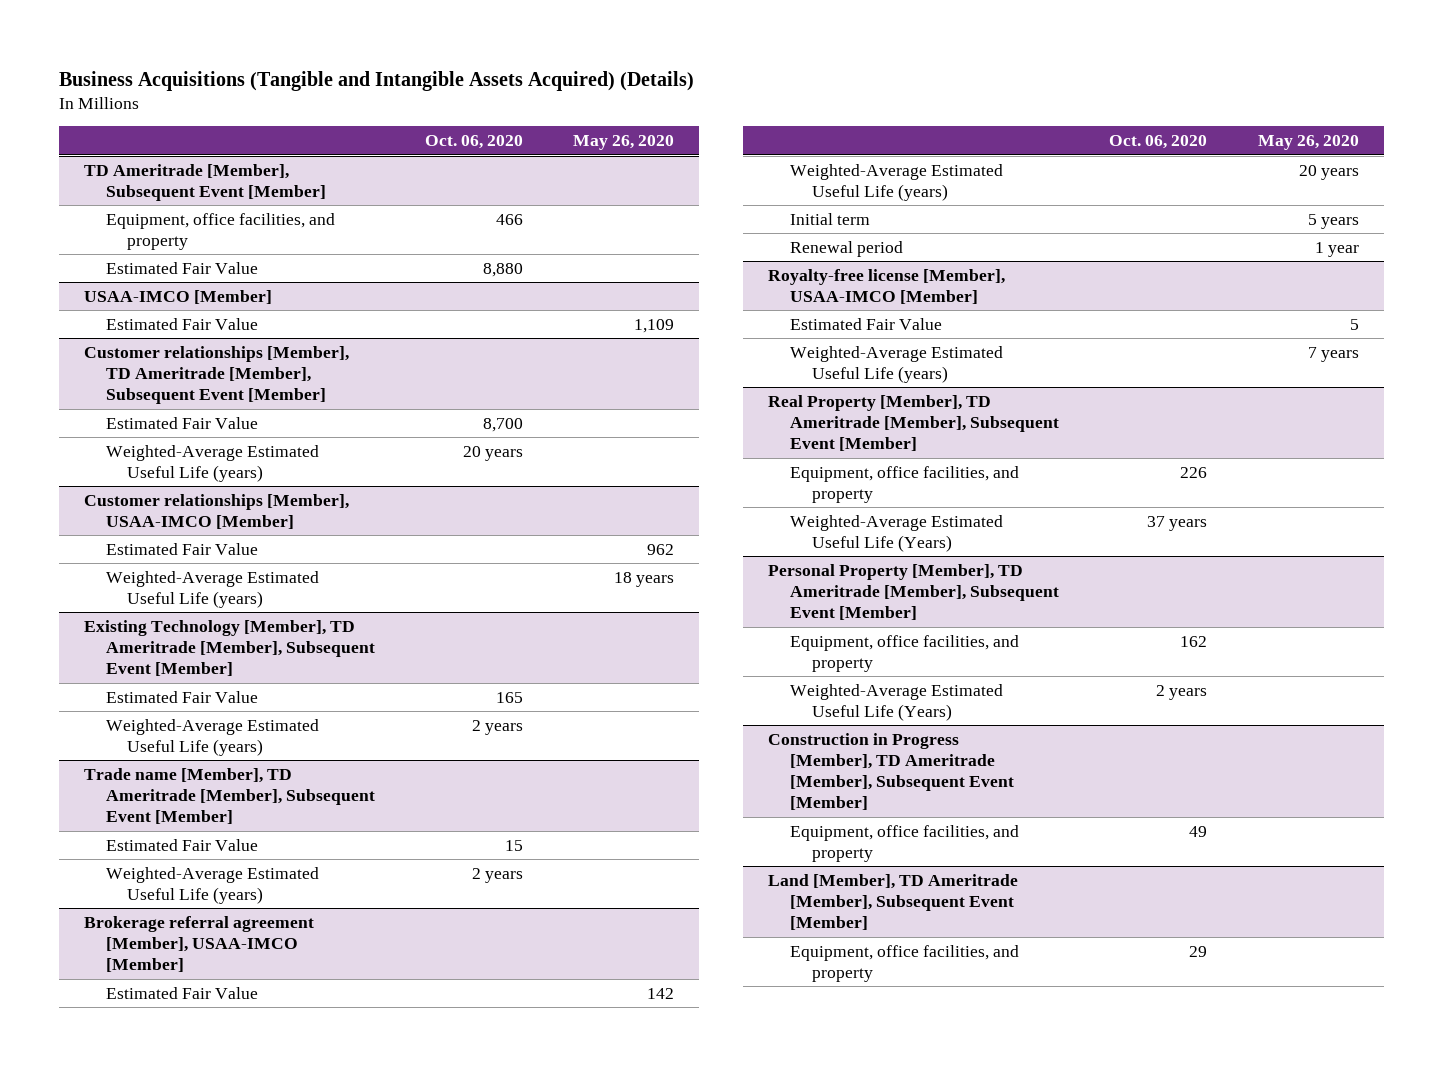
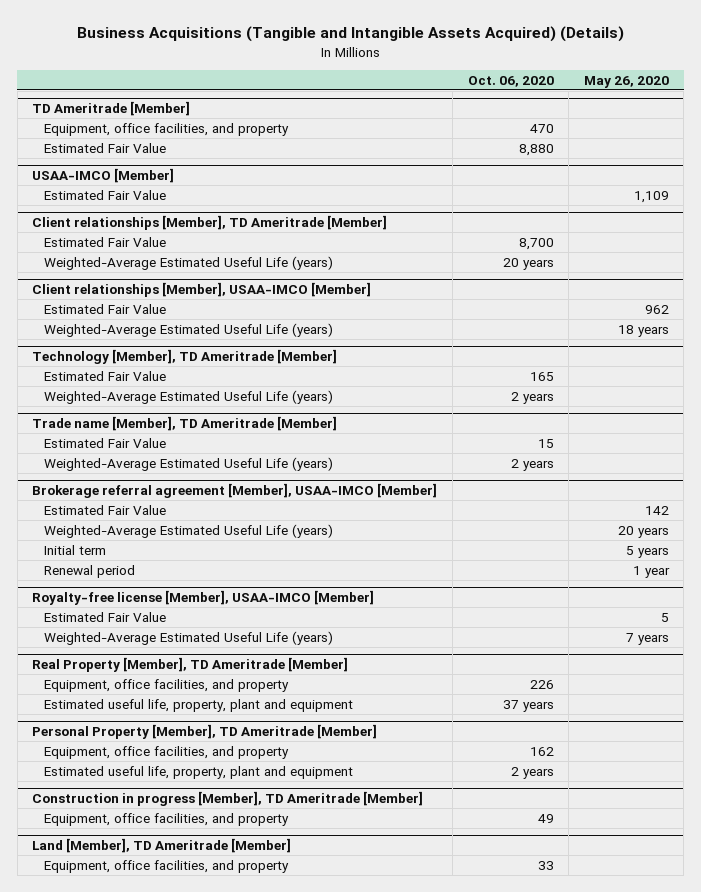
- TD Ameritrade [Member], Subsequent Event [Member]
- Equipment, office facilities, and property | 466 |
+ TD Ameritrade [Member]
+ Equipment, office facilities, and property | 470 |
- Customer relationships [Member], TD Ameritrade [Member], Subsequent Event [Member]
+ Client relationships [Member], TD Ameritrade [Member]
- Customer relationships [Member], USAA-IMCO [Member]
+ Client relationships [Member], USAA-IMCO [Member]
- Existing Technology [Member], TD Ameritrade [Member], Subsequent Event [Member]
+ Technology [Member], TD Ameritrade [Member]
- Trade name [Member], TD Ameritrade [Member], Subsequent Event [Member]
+ Trade name [Member], TD Ameritrade [Member]
- Real Property [Member], TD Ameritrade [Member], Subsequent Event [Member]
+ Real Property [Member], TD Ameritrade [Member]
- Weighted-Average Estimated Useful Life (Years) | 37 years |
- Personal Property [Member], TD Ameritrade [Member], Subsequent Event [Member]
+ Estimated useful life, property, plant and equipment | 37 years |
+ Personal Property [Member], TD Ameritrade [Member]
- Weighted-Average Estimated Useful Life (Years) | 2 years |
- Construction in Progress [Member], TD Ameritrade [Member], Subsequent Event [Member]
+ Estimated useful life, property, plant and equipment | 2 years |
+ Construction in progress [Member], TD Ameritrade [Member]
- Land [Member], TD Ameritrade [Member], Subsequent Event [Member]
- Equipment, office facilities, and property | 29 |
+ Land [Member], TD Ameritrade [Member]
+ Equipment, office facilities, and property | 33 |

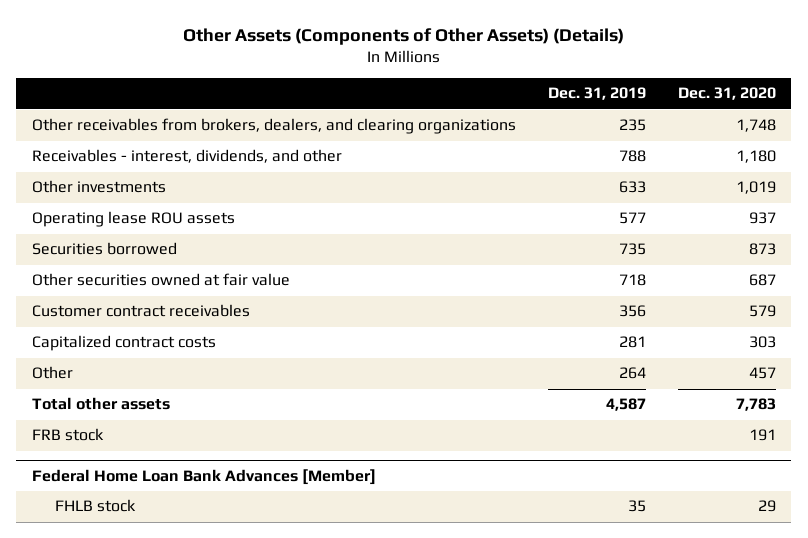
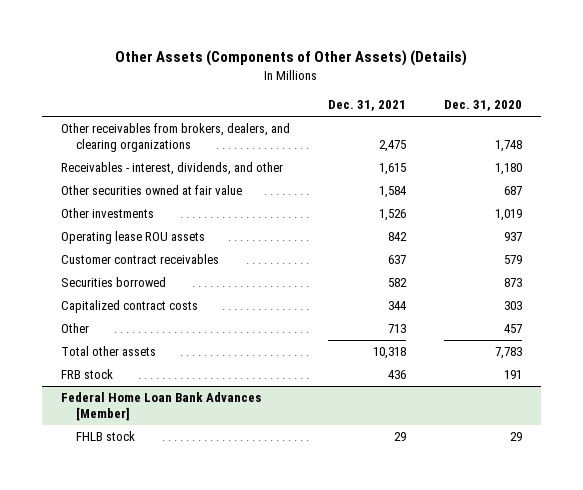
- | Dec. 31, 2019 | Dec. 31, 2020
+ | Dec. 31, 2021 | Dec. 31, 2020
moved up: Other securities owned at fair value | 1,584 | 687
moved down: Securities borrowed | 582 | 873

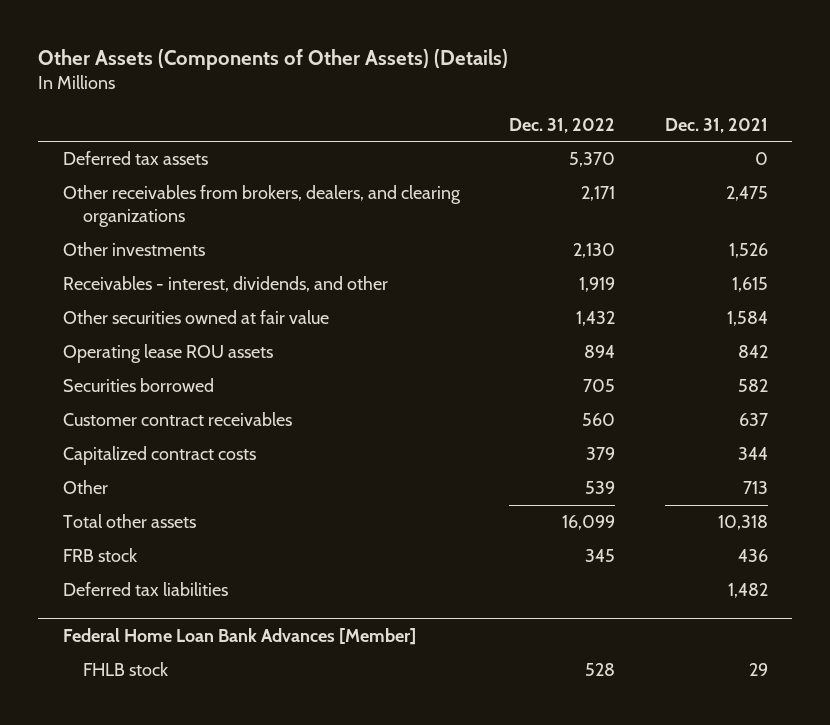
- | Dec. 31, 2021 | Dec. 31, 2020
+ | Dec. 31, 2022 | Dec. 31, 2021
+ Deferred tax assets | 5,370 | 0
moved up: Other investments | 2,130 | 1,526
moved down: Customer contract receivables | 560 | 637
+ Deferred tax liabilities | | 1,482

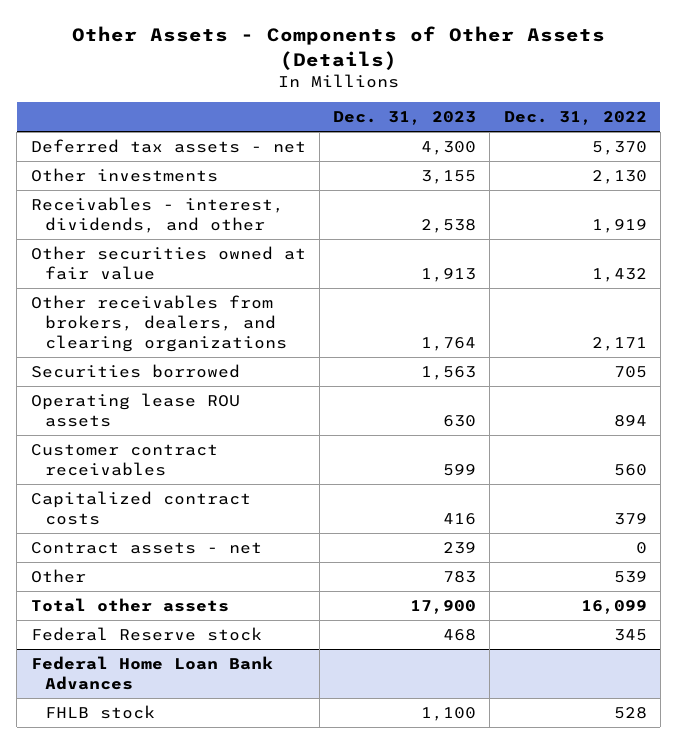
- Other Assets (Components of Other Assets) (Details)
+ Other Assets - Components of Other Assets (Details)
- | Dec. 31, 2022 | Dec. 31, 2021
+ | Dec. 31, 2023 | Dec. 31, 2022
- Deferred tax assets | 5,370 | 0
+ Deferred tax assets - net | 4,300 | 5,370
moved down: Other receivables from brokers, dealers, and clearing organizations | 1,764 | 2,171
moved down: Operating lease ROU assets | 630 | 894
+ Contract assets - net | 239 | 0
- FRB stock | 345 | 436
- Deferred tax liabilities | | 1,482
- Federal Home Loan Bank Advances [Member]
+ Federal Reserve stock | 468 | 345
+ Federal Home Loan Bank Advances

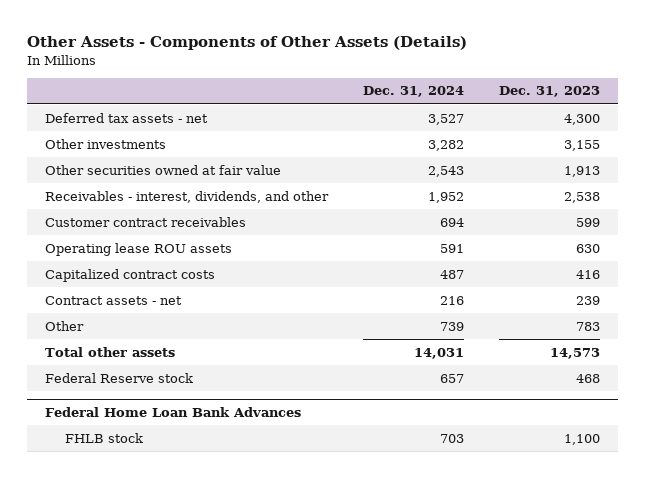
- | Dec. 31, 2023 | Dec. 31, 2022
+ | Dec. 31, 2024 | Dec. 31, 2023
- Other receivables from brokers, dealers, and clearing organizations | 1,764 | 2,171
- Securities borrowed | 1,563 | 705
moved down: Receivables - interest, dividends, and other | 1,952 | 2,538
moved down: Operating lease ROU assets | 591 | 630
- Total other assets | 17,900 | 16,099
+ Total other assets | 14,031 | 14,573

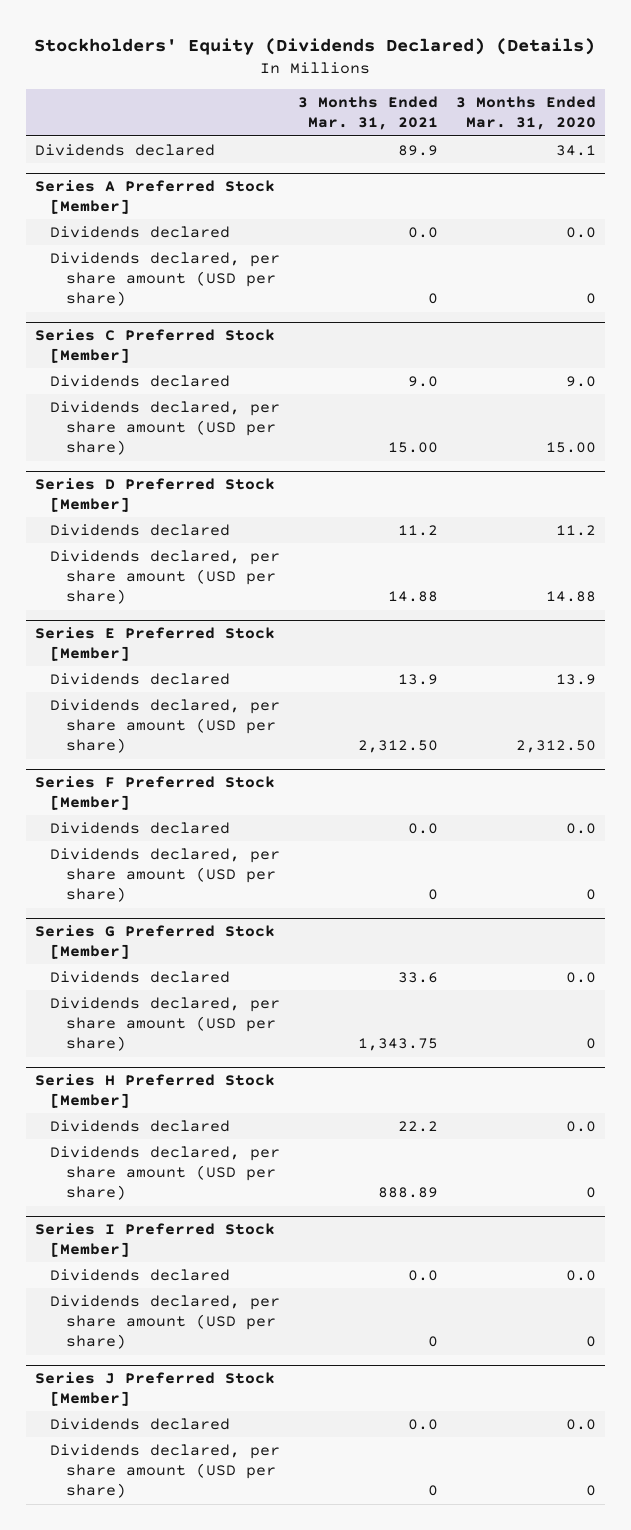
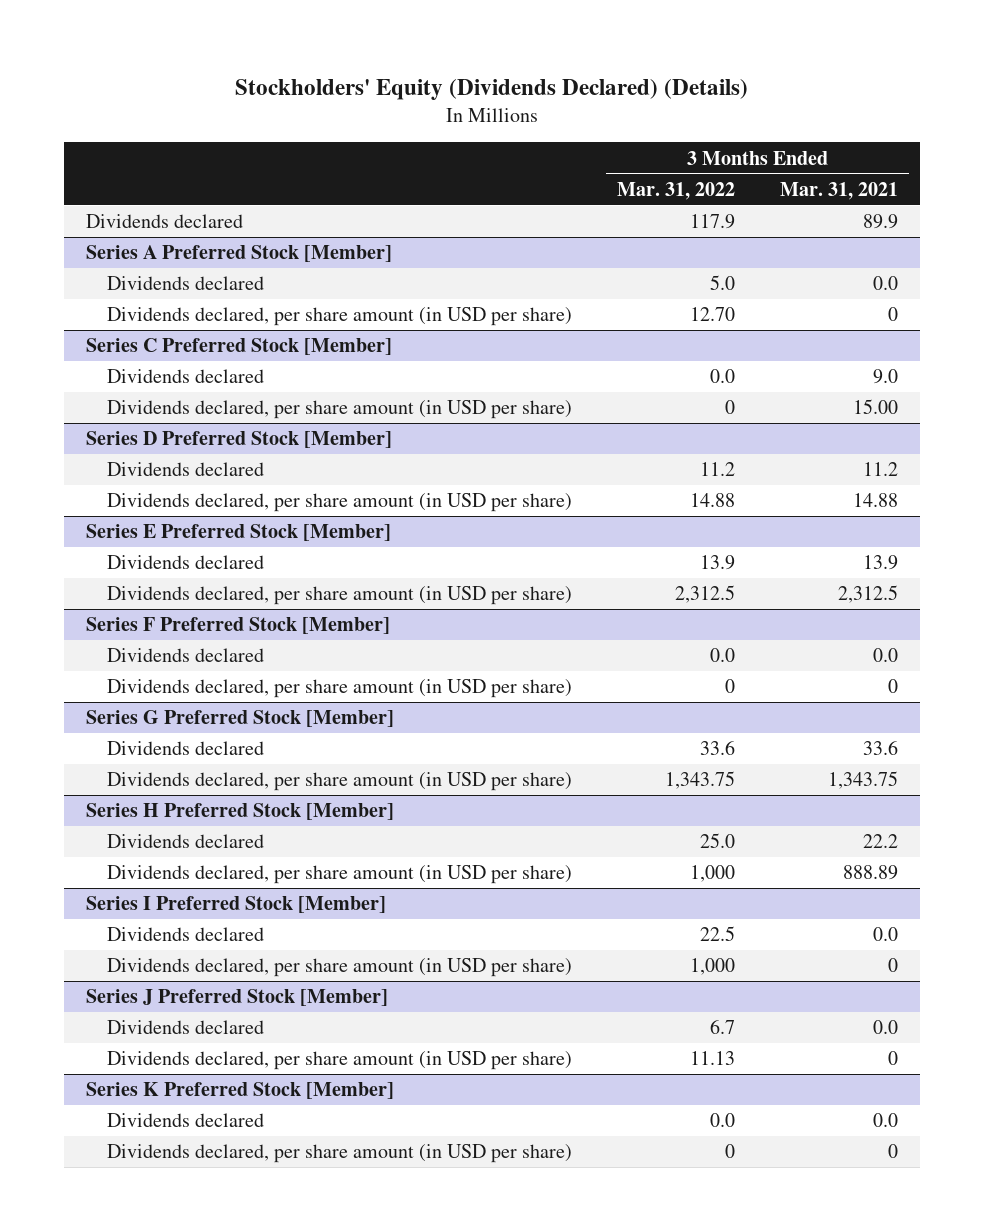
- | 3 Months Ended Mar. 31, 2021 | 3 Months Ended Mar. 31, 2020
+ | 3 Months Ended Mar. 31, 2022 | 3 Months Ended Mar. 31, 2021
@ Series A Preferred Stock [Member]
- Dividends declared, per share amount (USD per share) | 0 | 0
+ Dividends declared, per share amount (in USD per share) | 12.70 | 0
@ Series C Preferred Stock [Member]
- Dividends declared, per share amount (USD per share) | 15.00 | 15.00
+ Dividends declared, per share amount (in USD per share) | 0 | 15.00
@ Series D Preferred Stock [Member]
- Dividends declared, per share amount (USD per share) | 14.88 | 14.88
+ Dividends declared, per share amount (in USD per share) | 14.88 | 14.88
@ Series E Preferred Stock [Member]
- Dividends declared, per share amount (USD per share) | 2,312.50 | 2,312.50
+ Dividends declared, per share amount (in USD per share) | 2,312.5 | 2,312.5
@ Series F Preferred Stock [Member]
- Dividends declared, per share amount (USD per share) | 0 | 0
+ Dividends declared, per share amount (in USD per share) | 0 | 0
@ Series G Preferred Stock [Member]
- Dividends declared, per share amount (USD per share) | 1,343.75 | 0
+ Dividends declared, per share amount (in USD per share) | 1,343.75 | 1,343.75
@ Series H Preferred Stock [Member]
- Dividends declared, per share amount (USD per share) | 888.89 | 0
+ Dividends declared, per share amount (in USD per share) | 1,000 | 888.89
@ Series I Preferred Stock [Member]
- Dividends declared, per share amount (USD per share) | 0 | 0
+ Dividends declared, per share amount (in USD per share) | 1,000 | 0
@ Series J Preferred Stock [Member]
- Dividends declared, per share amount (USD per share) | 0 | 0
+ Dividends declared, per share amount (in USD per share) | 11.13 | 0
+ Series K Preferred Stock [Member]
+ Dividends declared | 0.0 | 0.0
+ Dividends declared, per share amount (in USD per share) | 0 | 0

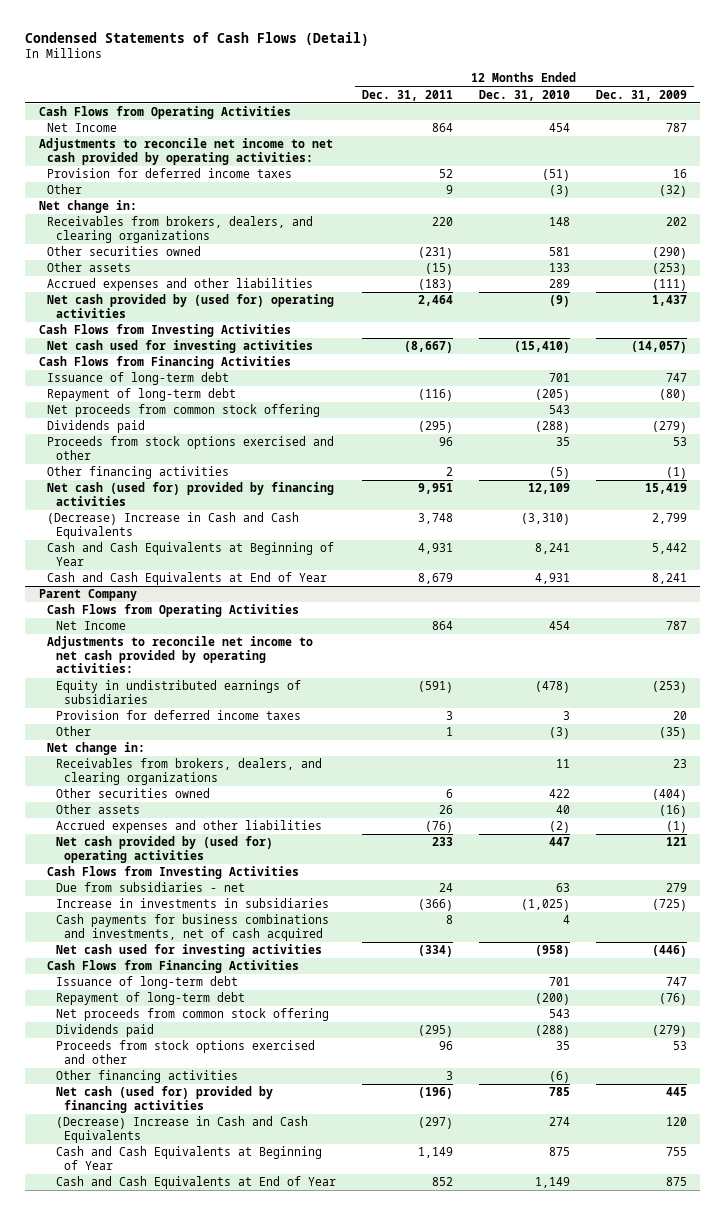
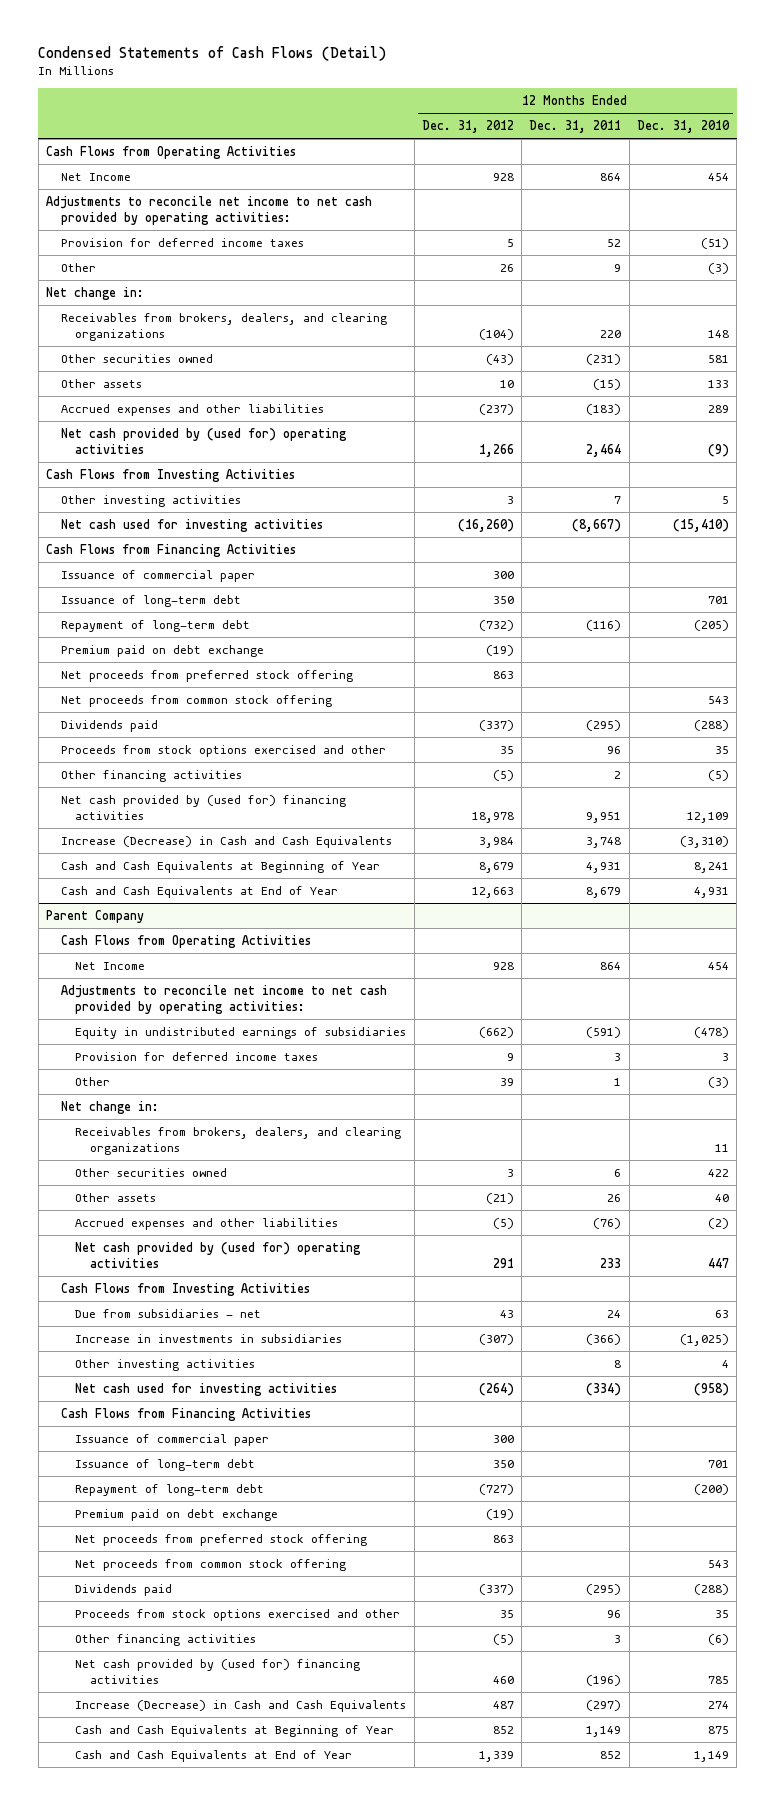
- | 12 Months Ended Dec. 31, 2011 | 12 Months Ended Dec. 31, 2010 | 12 Months Ended Dec. 31, 2009
+ | 12 Months Ended Dec. 31, 2012 | 12 Months Ended Dec. 31, 2011 | 12 Months Ended Dec. 31, 2010
+ Other investing activities | 3 | 7 | 5
+ Issuance of commercial paper | 300 | |
+ Premium paid on debt exchange | (19) | |
+ Net proceeds from preferred stock offering | 863 | |
- Net cash (used for) provided by financing activities | 9,951 | 12,109 | 15,419
- (Decrease) Increase in Cash and Cash Equivalents | 3,748 | (3,310) | 2,799
+ Net cash provided by (used for) financing activities | 18,978 | 9,951 | 12,109
+ Increase (Decrease) in Cash and Cash Equivalents | 3,984 | 3,748 | (3,310)
@ Parent Company
- Cash payments for business combinations and investments, net of cash acquired | 8 | 4 |
+ Other investing activities | | 8 | 4
+ Issuance of commercial paper | 300 | |
+ Premium paid on debt exchange | (19) | |
+ Net proceeds from preferred stock offering | 863 | |
- Net cash (used for) provided by financing activities | (196) | 785 | 445
- (Decrease) Increase in Cash and Cash Equivalents | (297) | 274 | 120
+ Net cash provided by (used for) financing activities | 460 | (196) | 785
+ Increase (Decrease) in Cash and Cash Equivalents | 487 | (297) | 274

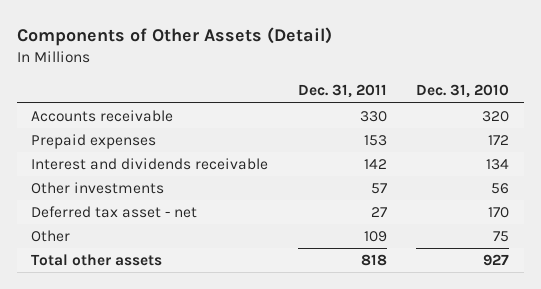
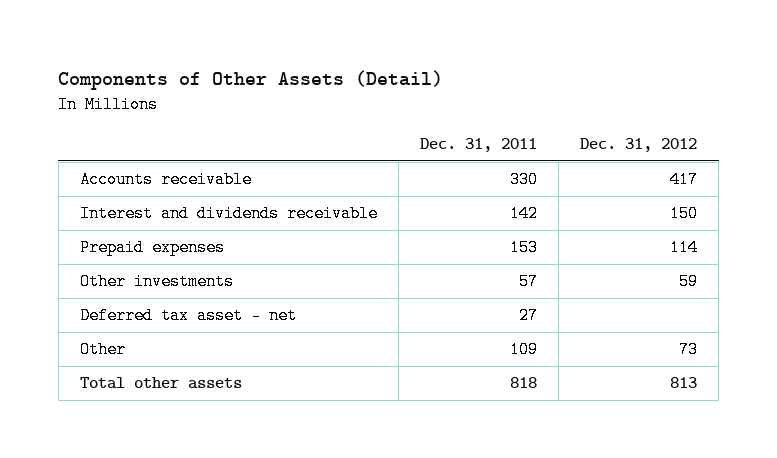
- | Dec. 31, 2011 | Dec. 31, 2010
+ | Dec. 31, 2011 | Dec. 31, 2012
moved down: Prepaid expenses | 153 | 114

